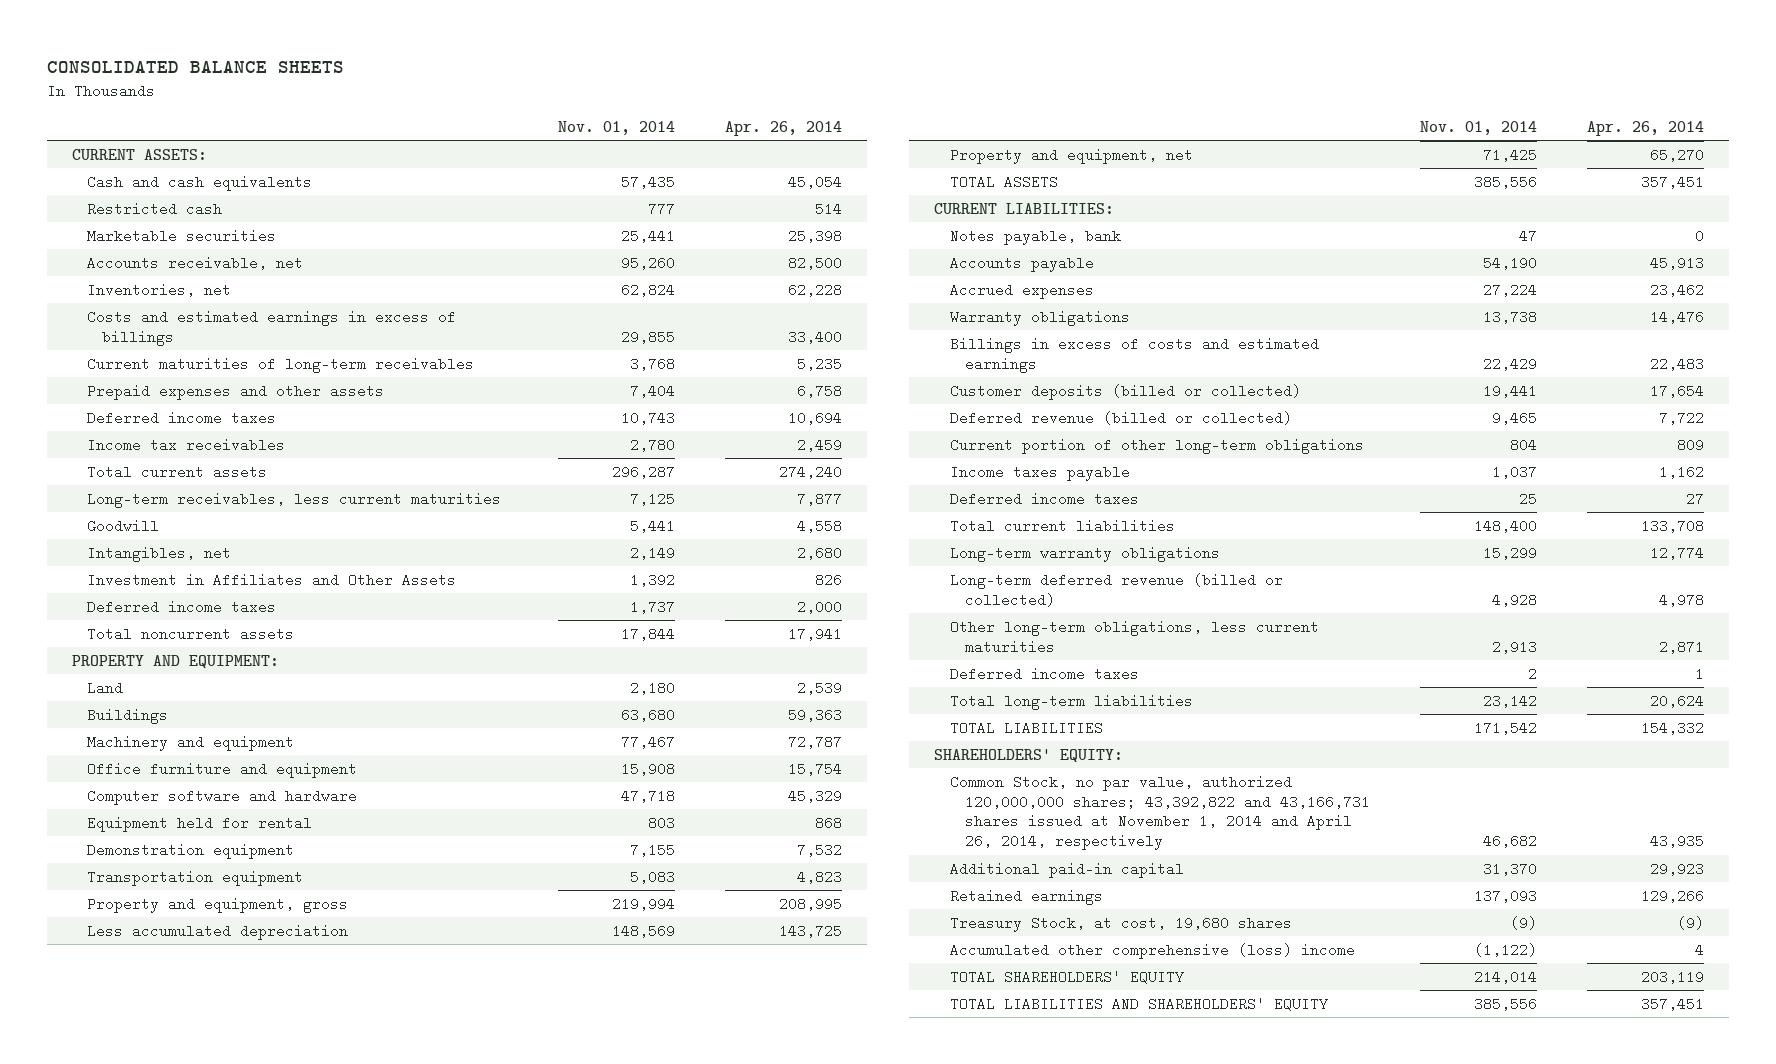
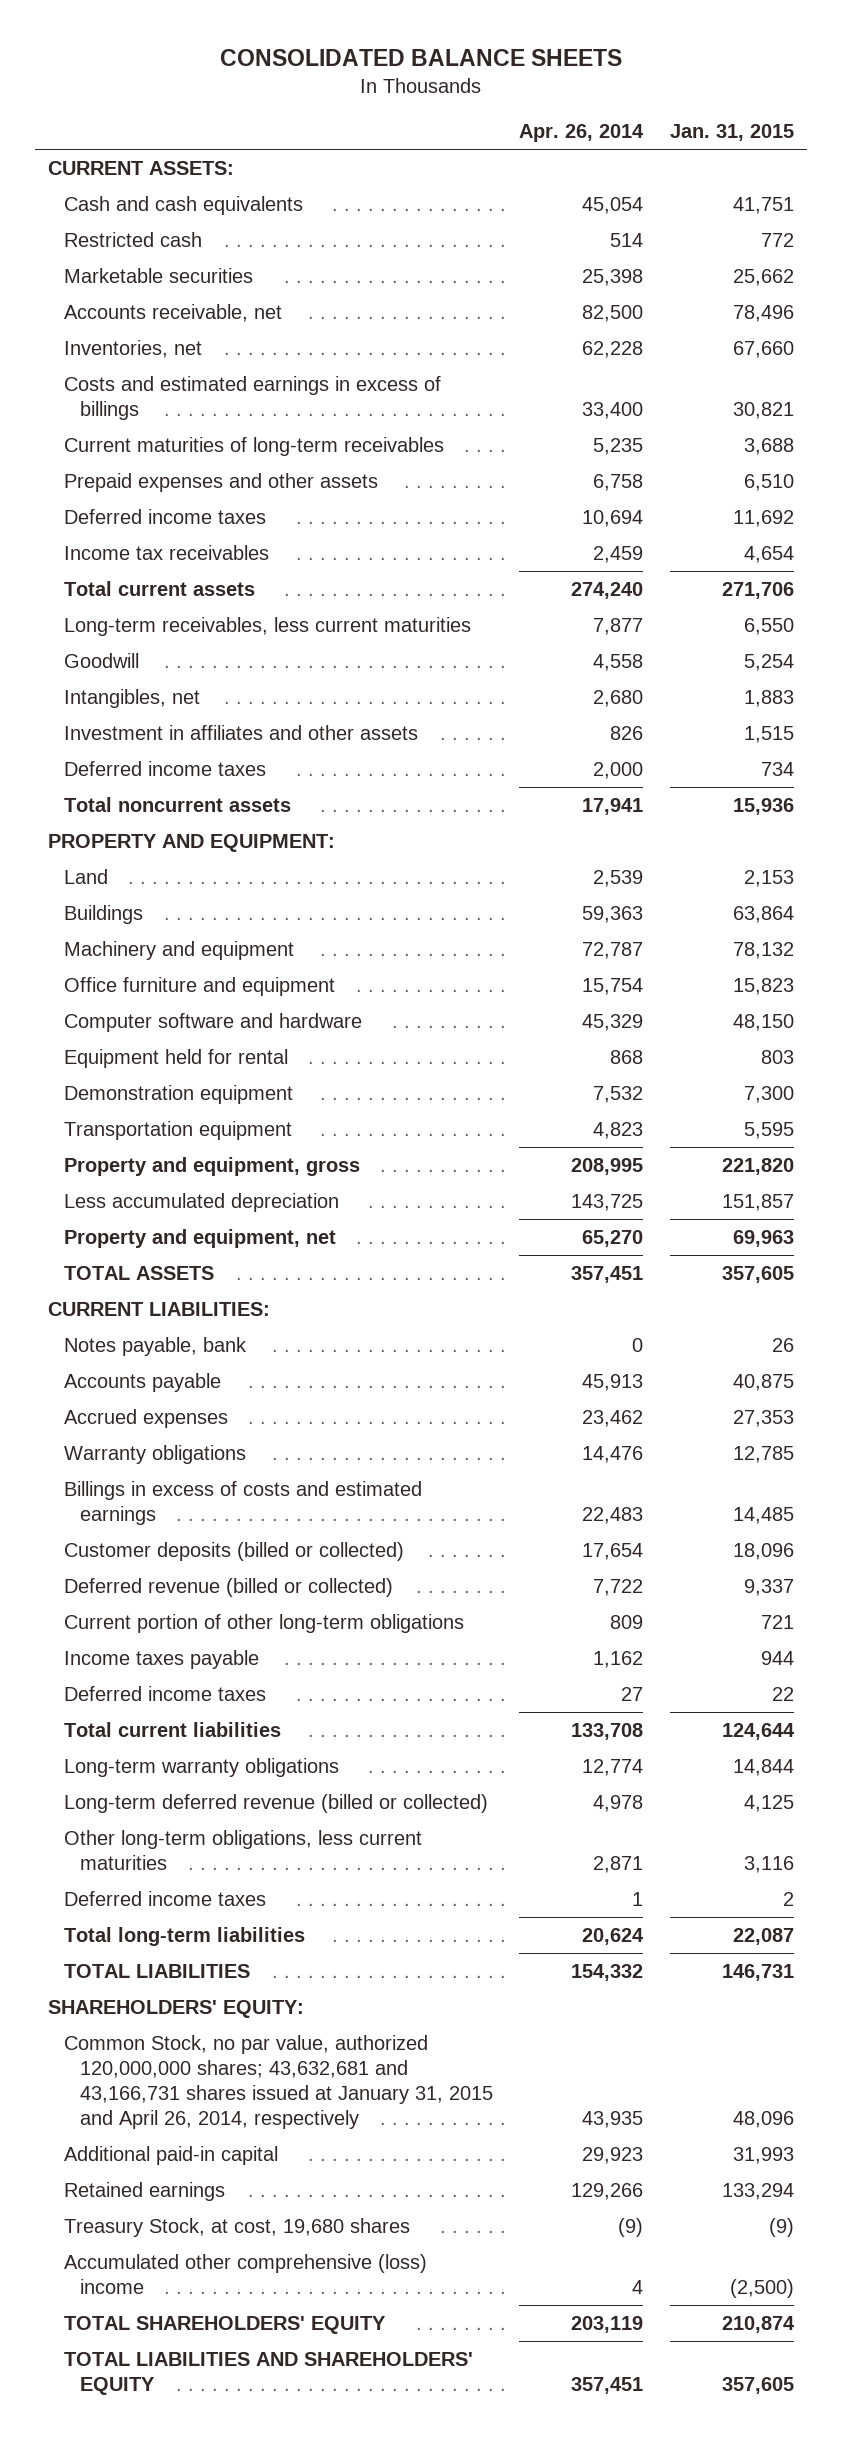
- | Nov. 01, 2014 | Apr. 26, 2014
+ | Apr. 26, 2014 | Jan. 31, 2015
- Investment in Affiliates and Other Assets | 1,392 | 826
+ Investment in affiliates and other assets | 826 | 1,515
- Common Stock, no par value, authorized 120,000,000 shares; 43,392,822 and 43,166,731 shares issued at November 1, 2014 and April 26, 2014, respectively | 46,682 | 43,935
+ Common Stock, no par value, authorized 120,000,000 shares; 43,632,681 and 43,166,731 shares issued at January 31, 2015 and April 26, 2014, respectively | 43,935 | 48,096

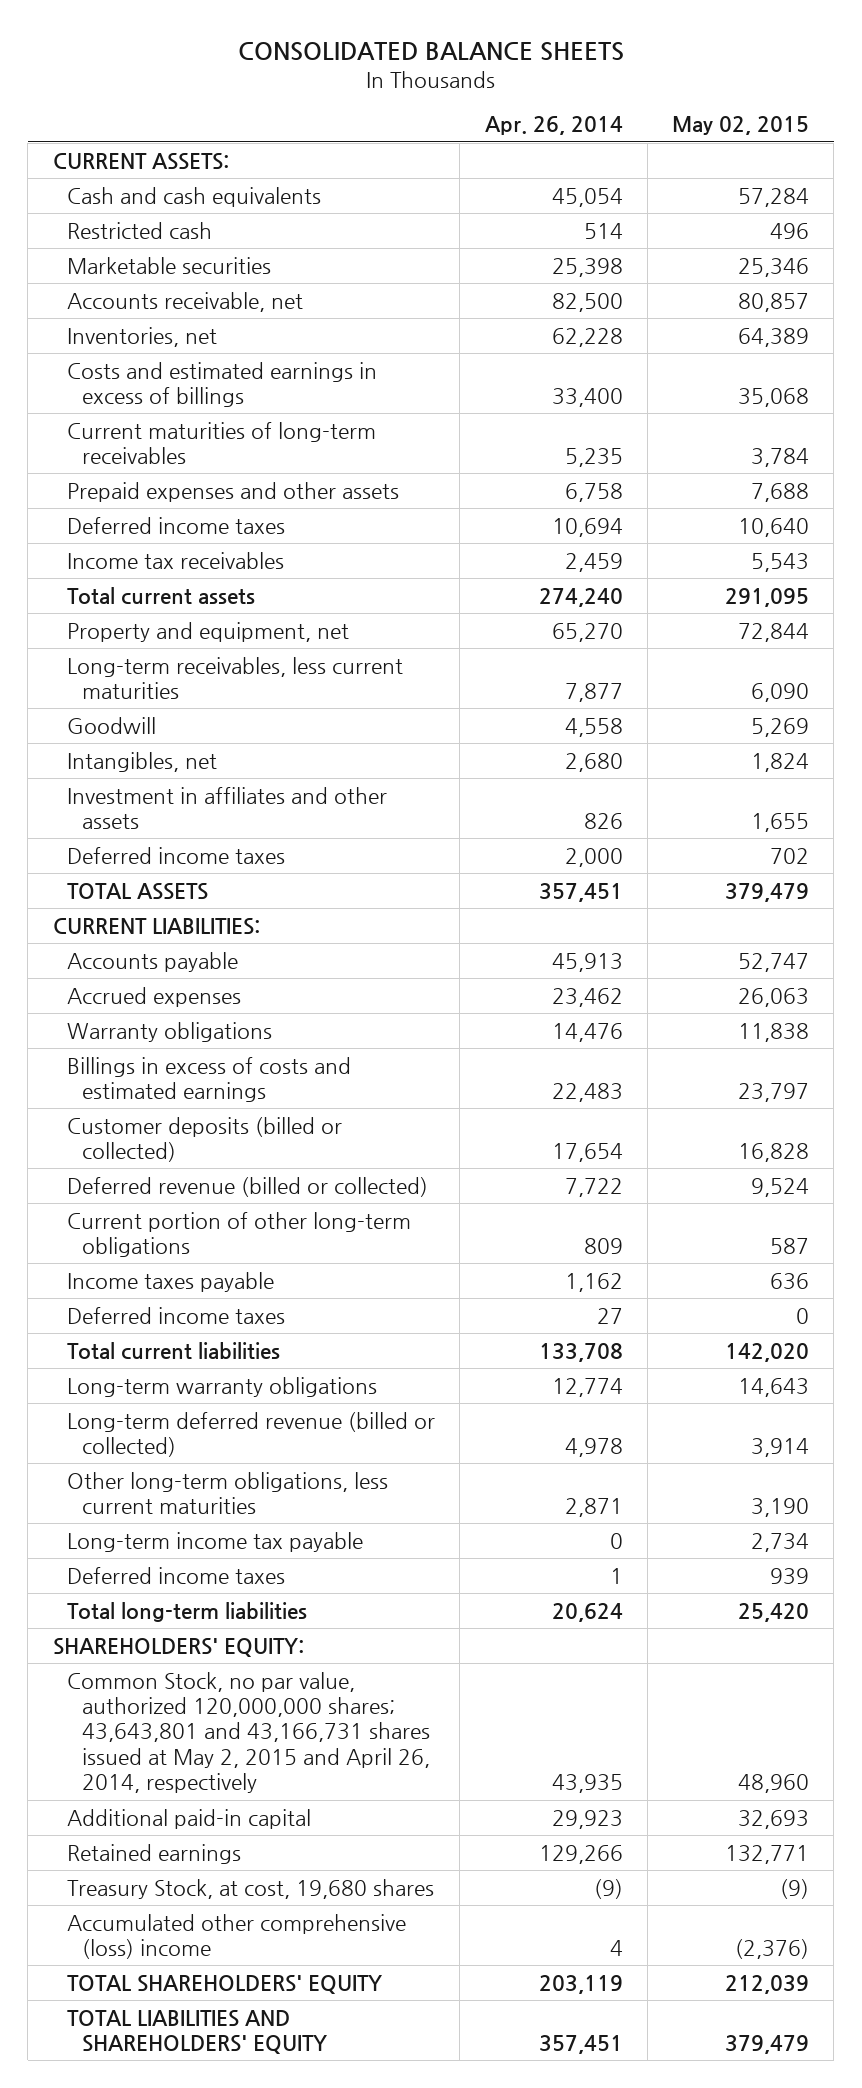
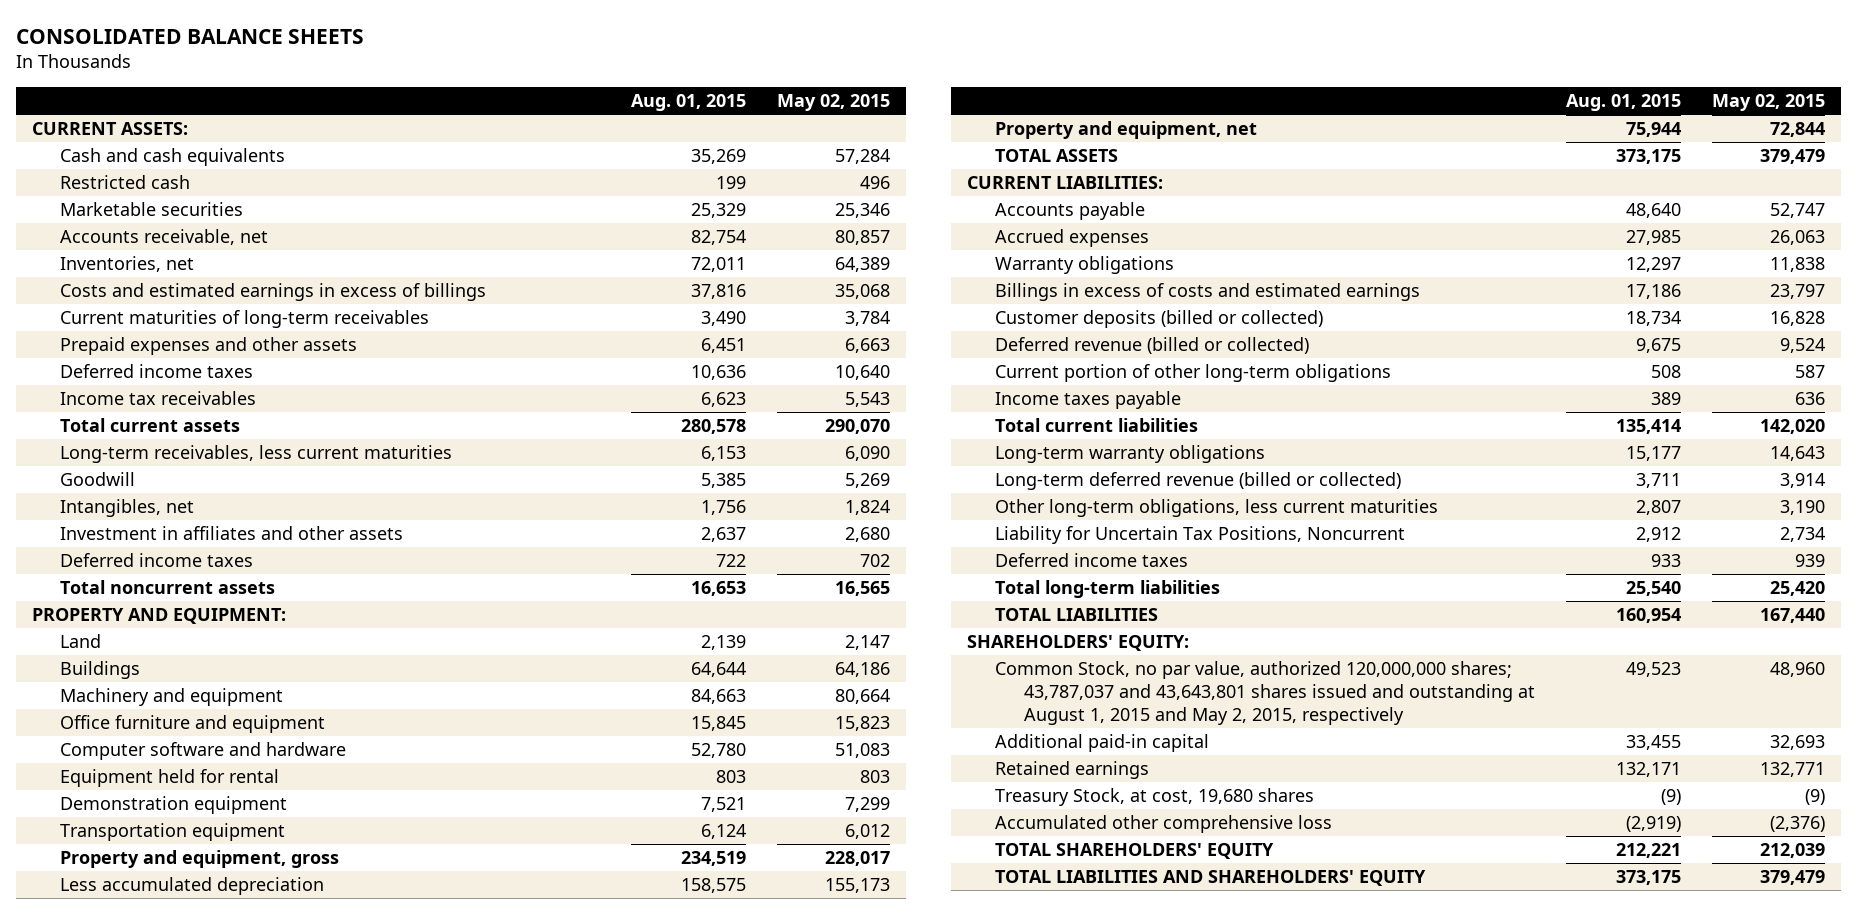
- | Apr. 26, 2014 | May 02, 2015
+ | Aug. 01, 2015 | May 02, 2015
- Prepaid expenses and other assets | 6,758 | 7,688
+ Prepaid expenses and other assets | 6,451 | 6,663
- Total current assets | 274,240 | 291,095
+ Total current assets | 280,578 | 290,070
- Investment in affiliates and other assets | 826 | 1,655
+ Investment in affiliates and other assets | 2,637 | 2,680
+ Total noncurrent assets | 16,653 | 16,565
+ PROPERTY AND EQUIPMENT:
+ Land | 2,139 | 2,147
+ Buildings | 64,644 | 64,186
+ Machinery and equipment | 84,663 | 80,664
+ Office furniture and equipment | 15,845 | 15,823
+ Computer software and hardware | 52,780 | 51,083
+ Equipment held for rental | 803 | 803
+ Demonstration equipment | 7,521 | 7,299
+ Transportation equipment | 6,124 | 6,012
+ Property and equipment, gross | 234,519 | 228,017
+ Less accumulated depreciation | 158,575 | 155,173
moved down: Property and equipment, net | 75,944 | 72,844
- Deferred income taxes | 27 | 0
- Long-term income tax payable | 0 | 2,734
+ Liability for Uncertain Tax Positions, Noncurrent | 2,912 | 2,734
+ TOTAL LIABILITIES | 160,954 | 167,440
- Common Stock, no par value, authorized 120,000,000 shares; 43,643,801 and 43,166,731 shares issued at May 2, 2015 and April 26, 2014, respectively | 43,935 | 48,960
+ Common Stock, no par value, authorized 120,000,000 shares; 43,787,037 and 43,643,801 shares issued and outstanding at August 1, 2015 and May 2, 2015, respectively | 49,523 | 48,960
- Accumulated other comprehensive (loss) income | 4 | (2,376)
+ Accumulated other comprehensive loss | (2,919) | (2,376)

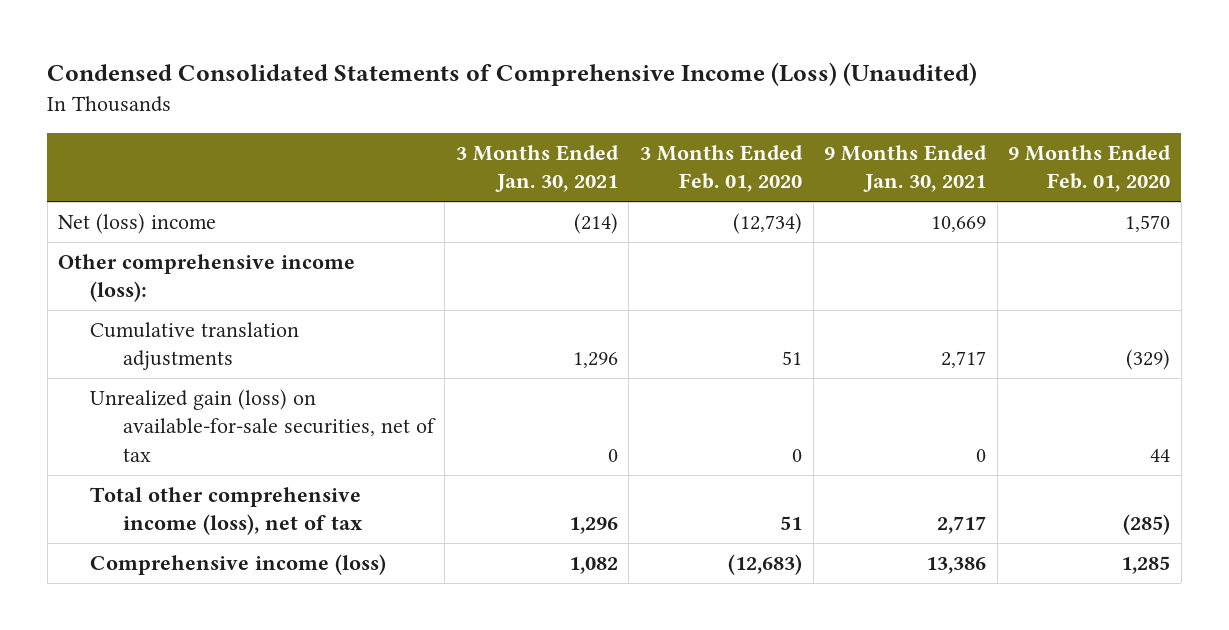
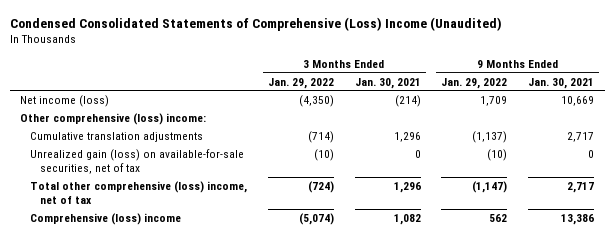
- Condensed Consolidated Statements of Comprehensive Income (Loss) (Unaudited)
+ Condensed Consolidated Statements of Comprehensive (Loss) Income (Unaudited)
- | 3 Months Ended Jan. 30, 2021 | 3 Months Ended Feb. 01, 2020 | 9 Months Ended Jan. 30, 2021 | 9 Months Ended Feb. 01, 2020
+ | 3 Months Ended Jan. 29, 2022 | 3 Months Ended Jan. 30, 2021 | 9 Months Ended Jan. 29, 2022 | 9 Months Ended Jan. 30, 2021
- Net (loss) income | (214) | (12,734) | 10,669 | 1,570
- Other comprehensive income (loss):
+ Net income (loss) | (4,350) | (214) | 1,709 | 10,669
+ Other comprehensive (loss) income:
- Total other comprehensive income (loss), net of tax | 1,296 | 51 | 2,717 | (285)
- Comprehensive income (loss) | 1,082 | (12,683) | 13,386 | 1,285
+ Total other comprehensive (loss) income, net of tax | (724) | 1,296 | (1,147) | 2,717
+ Comprehensive (loss) income | (5,074) | 1,082 | 562 | 13,386

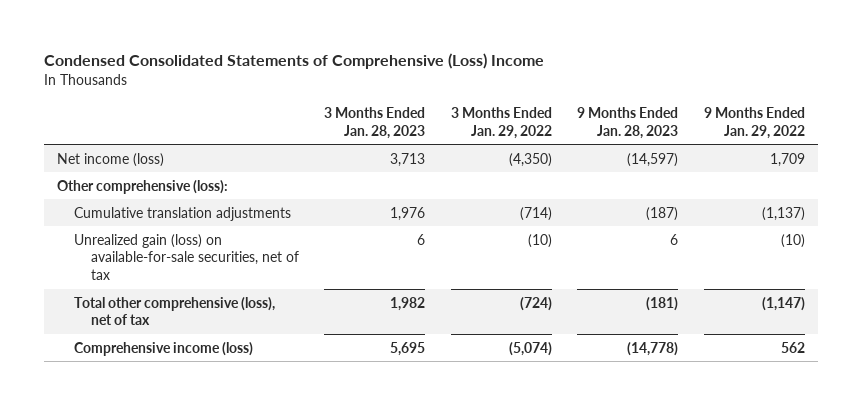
- Condensed Consolidated Statements of Comprehensive (Loss) Income (Unaudited)
+ Condensed Consolidated Statements of Comprehensive (Loss) Income
- | 3 Months Ended Jan. 29, 2022 | 3 Months Ended Jan. 30, 2021 | 9 Months Ended Jan. 29, 2022 | 9 Months Ended Jan. 30, 2021
+ | 3 Months Ended Jan. 28, 2023 | 3 Months Ended Jan. 29, 2022 | 9 Months Ended Jan. 28, 2023 | 9 Months Ended Jan. 29, 2022
- Other comprehensive (loss) income:
+ Other comprehensive (loss):
- Total other comprehensive (loss) income, net of tax | (724) | 1,296 | (1,147) | 2,717
- Comprehensive (loss) income | (5,074) | 1,082 | 562 | 13,386
+ Total other comprehensive (loss), net of tax | 1,982 | (724) | (181) | (1,147)
+ Comprehensive income (loss) | 5,695 | (5,074) | (14,778) | 562

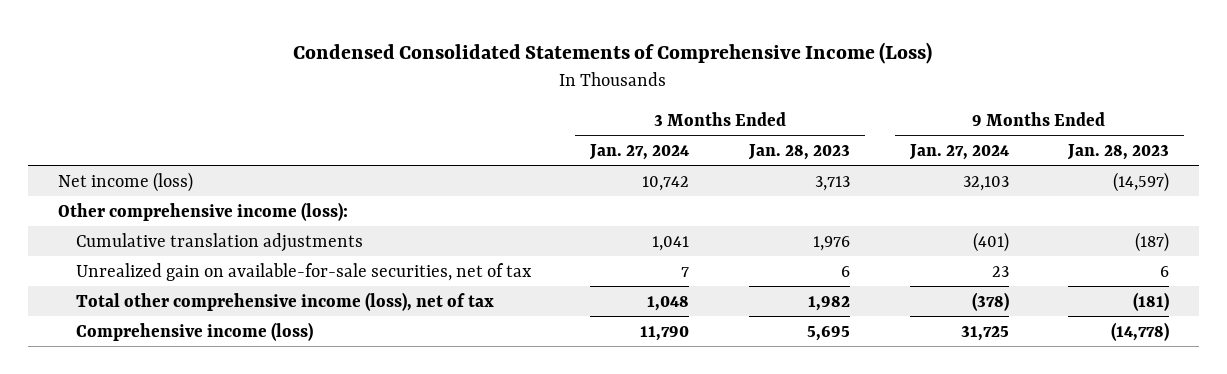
- Condensed Consolidated Statements of Comprehensive (Loss) Income
+ Condensed Consolidated Statements of Comprehensive Income (Loss)
- | 3 Months Ended Jan. 28, 2023 | 3 Months Ended Jan. 29, 2022 | 9 Months Ended Jan. 28, 2023 | 9 Months Ended Jan. 29, 2022
+ | 3 Months Ended Jan. 27, 2024 | 3 Months Ended Jan. 28, 2023 | 9 Months Ended Jan. 27, 2024 | 9 Months Ended Jan. 28, 2023
- Other comprehensive (loss):
+ Other comprehensive income (loss):
- Unrealized gain (loss) on available-for-sale securities, net of tax | 6 | (10) | 6 | (10)
- Total other comprehensive (loss), net of tax | 1,982 | (724) | (181) | (1,147)
+ Unrealized gain on available-for-sale securities, net of tax | 7 | 6 | 23 | 6
+ Total other comprehensive income (loss), net of tax | 1,048 | 1,982 | (378) | (181)

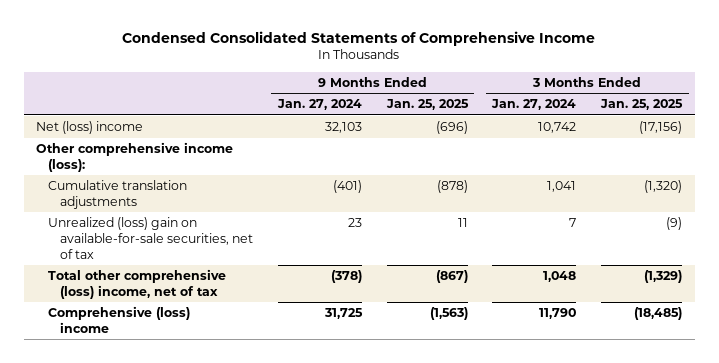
- Condensed Consolidated Statements of Comprehensive Income (Loss)
+ Condensed Consolidated Statements of Comprehensive Income
- | 3 Months Ended Jan. 27, 2024 | 3 Months Ended Jan. 28, 2023 | 9 Months Ended Jan. 27, 2024 | 9 Months Ended Jan. 28, 2023
+ | 9 Months Ended Jan. 27, 2024 | 9 Months Ended Jan. 25, 2025 | 3 Months Ended Jan. 27, 2024 | 3 Months Ended Jan. 25, 2025
- Net income (loss) | 10,742 | 3,713 | 32,103 | (14,597)
+ Net (loss) income | 32,103 | (696) | 10,742 | (17,156)
- Unrealized gain on available-for-sale securities, net of tax | 7 | 6 | 23 | 6
- Total other comprehensive income (loss), net of tax | 1,048 | 1,982 | (378) | (181)
- Comprehensive income (loss) | 11,790 | 5,695 | 31,725 | (14,778)
+ Unrealized (loss) gain on available-for-sale securities, net of tax | 23 | 11 | 7 | (9)
+ Total other comprehensive (loss) income, net of tax | (378) | (867) | 1,048 | (1,329)
+ Comprehensive (loss) income | 31,725 | (1,563) | 11,790 | (18,485)

